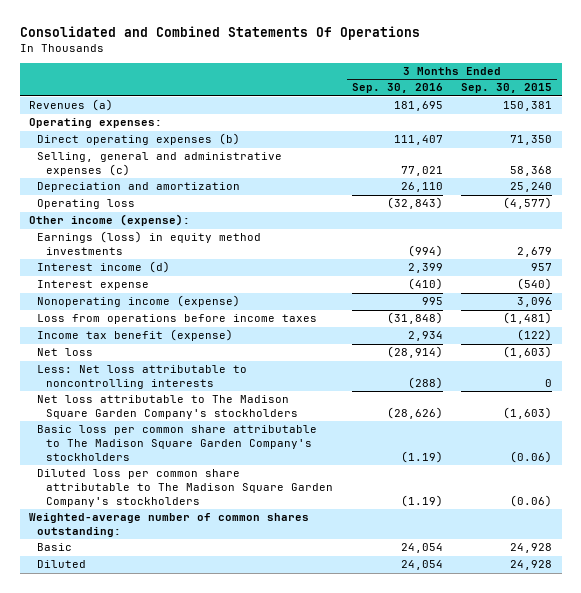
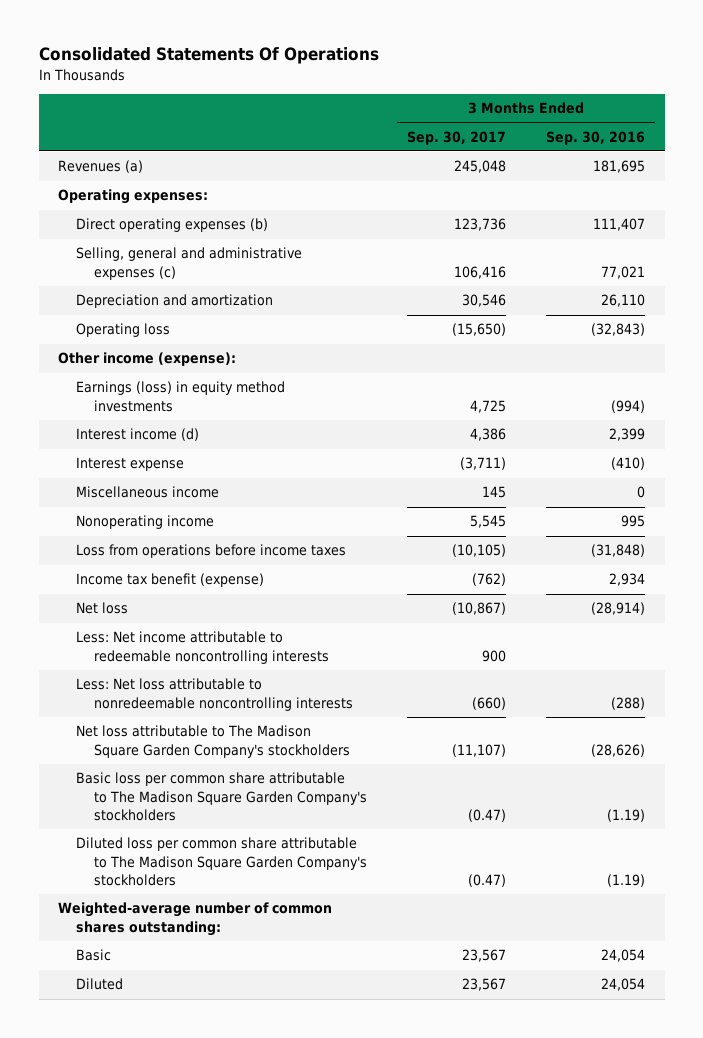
- Consolidated and Combined Statements Of Operations
+ Consolidated Statements Of Operations
- | 3 Months Ended Sep. 30, 2016 | 3 Months Ended Sep. 30, 2015
+ | 3 Months Ended Sep. 30, 2017 | 3 Months Ended Sep. 30, 2016
- Nonoperating income (expense) | 995 | 3,096
+ Miscellaneous income | 145 | 0
+ Nonoperating income | 5,545 | 995
- Less: Net loss attributable to noncontrolling interests | (288) | 0
+ Less: Net income attributable to redeemable noncontrolling interests | 900 |
+ Less: Net loss attributable to nonredeemable noncontrolling interests | (660) | (288)

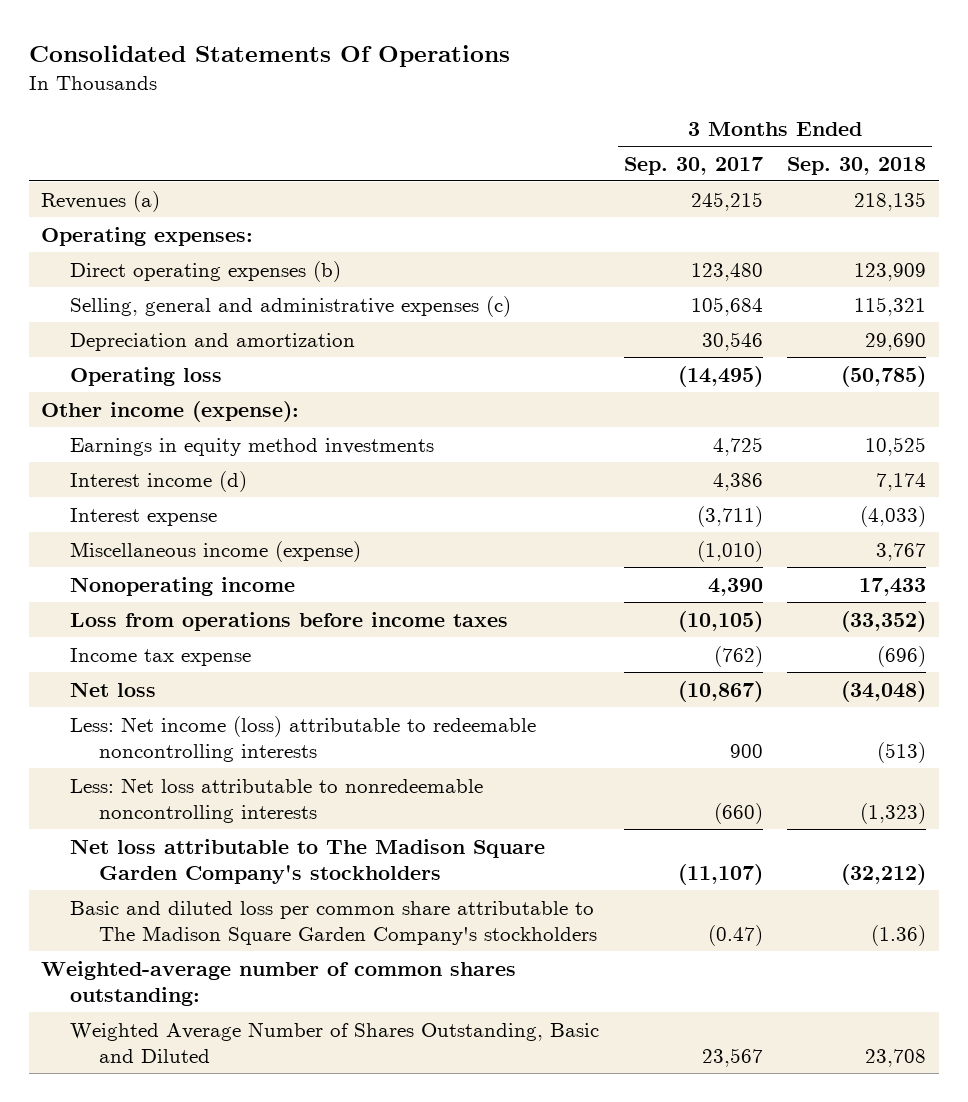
- | 3 Months Ended Sep. 30, 2017 | 3 Months Ended Sep. 30, 2016
+ | 3 Months Ended Sep. 30, 2017 | 3 Months Ended Sep. 30, 2018
- Revenues (a) | 245,048 | 181,695
+ Revenues (a) | 245,215 | 218,135
- Direct operating expenses (b) | 123,736 | 111,407
- Selling, general and administrative expenses (c) | 106,416 | 77,021
+ Direct operating expenses (b) | 123,480 | 123,909
+ Selling, general and administrative expenses (c) | 105,684 | 115,321
- Operating loss | (15,650) | (32,843)
+ Operating loss | (14,495) | (50,785)
- Earnings (loss) in equity method investments | 4,725 | (994)
+ Earnings in equity method investments | 4,725 | 10,525
- Miscellaneous income | 145 | 0
- Nonoperating income | 5,545 | 995
+ Miscellaneous income (expense) | (1,010) | 3,767
+ Nonoperating income | 4,390 | 17,433
- Income tax benefit (expense) | (762) | 2,934
+ Income tax expense | (762) | (696)
- Less: Net income attributable to redeemable noncontrolling interests | 900 |
+ Less: Net income (loss) attributable to redeemable noncontrolling interests | 900 | (513)
- Basic loss per common share attributable to The Madison Square Garden Company's stockholders | (0.47) | (1.19)
- Diluted loss per common share attributable to The Madison Square Garden Company's stockholders | (0.47) | (1.19)
+ Basic and diluted loss per common share attributable to The Madison Square Garden Company's stockholders | (0.47) | (1.36)
- Basic | 23,567 | 24,054
- Diluted | 23,567 | 24,054
+ Weighted Average Number of Shares Outstanding, Basic and Diluted | 23,567 | 23,708

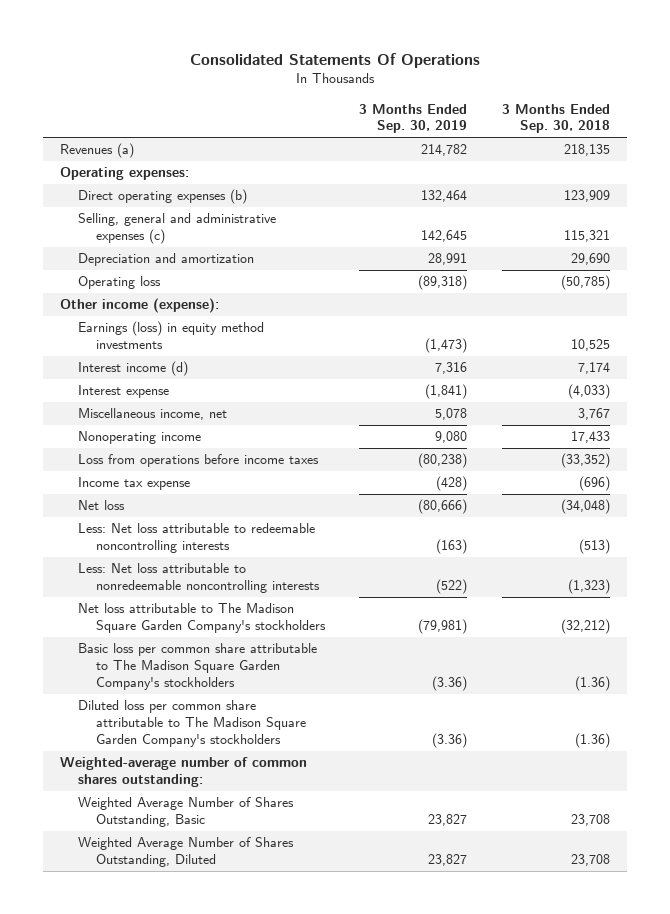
- | 3 Months Ended Sep. 30, 2017 | 3 Months Ended Sep. 30, 2018
+ | 3 Months Ended Sep. 30, 2019 | 3 Months Ended Sep. 30, 2018
- Earnings in equity method investments | 4,725 | 10,525
+ Earnings (loss) in equity method investments | (1,473) | 10,525
- Miscellaneous income (expense) | (1,010) | 3,767
+ Miscellaneous income, net | 5,078 | 3,767
- Less: Net income (loss) attributable to redeemable noncontrolling interests | 900 | (513)
+ Less: Net loss attributable to redeemable noncontrolling interests | (163) | (513)
- Basic and diluted loss per common share attributable to The Madison Square Garden Company's stockholders | (0.47) | (1.36)
+ Basic loss per common share attributable to The Madison Square Garden Company's stockholders | (3.36) | (1.36)
+ Diluted loss per common share attributable to The Madison Square Garden Company's stockholders | (3.36) | (1.36)
- Weighted Average Number of Shares Outstanding, Basic and Diluted | 23,567 | 23,708
+ Weighted Average Number of Shares Outstanding, Basic | 23,827 | 23,708
+ Weighted Average Number of Shares Outstanding, Diluted | 23,827 | 23,708

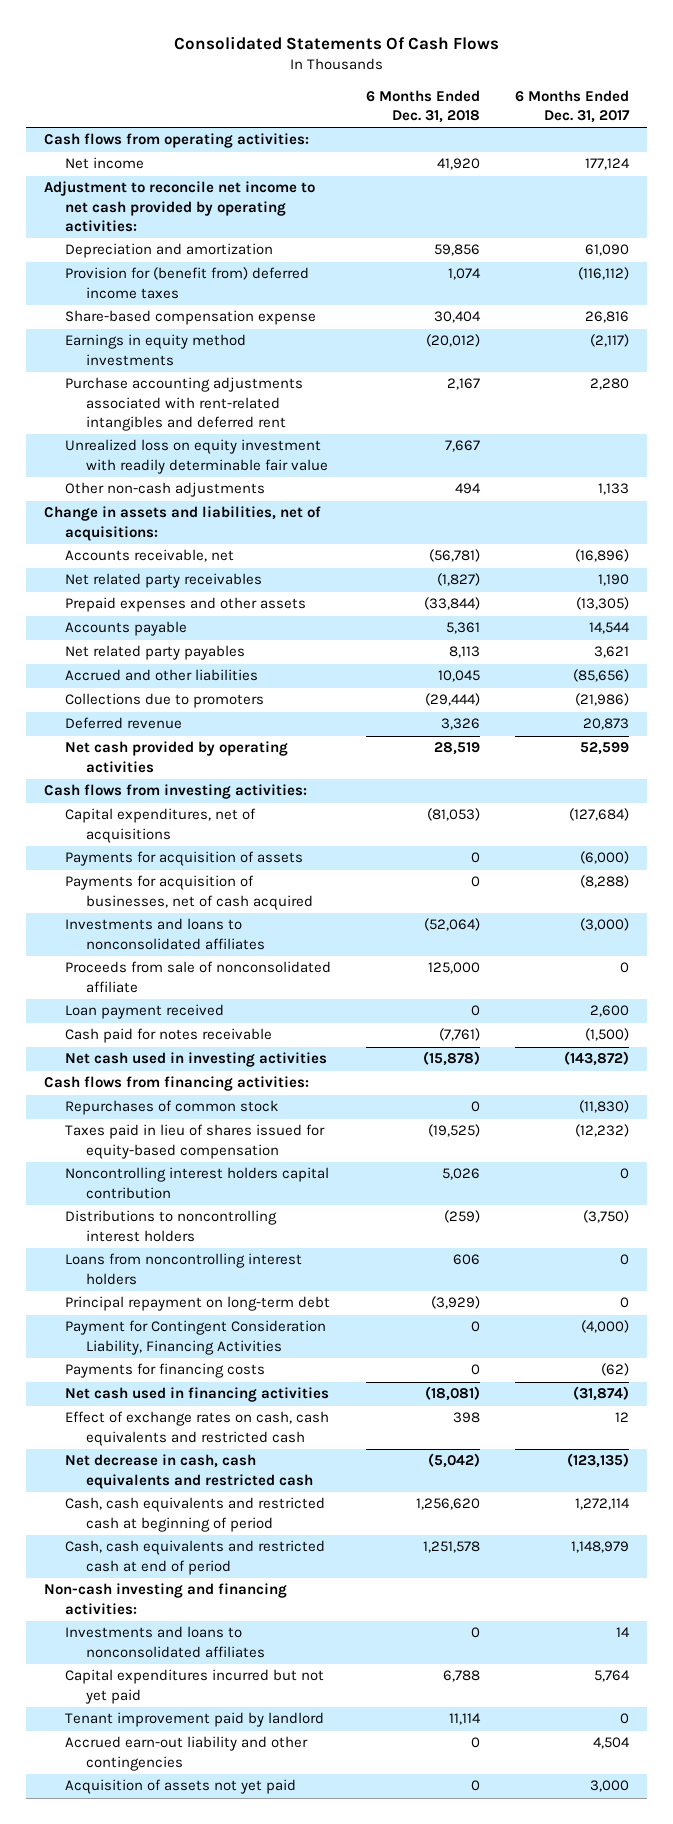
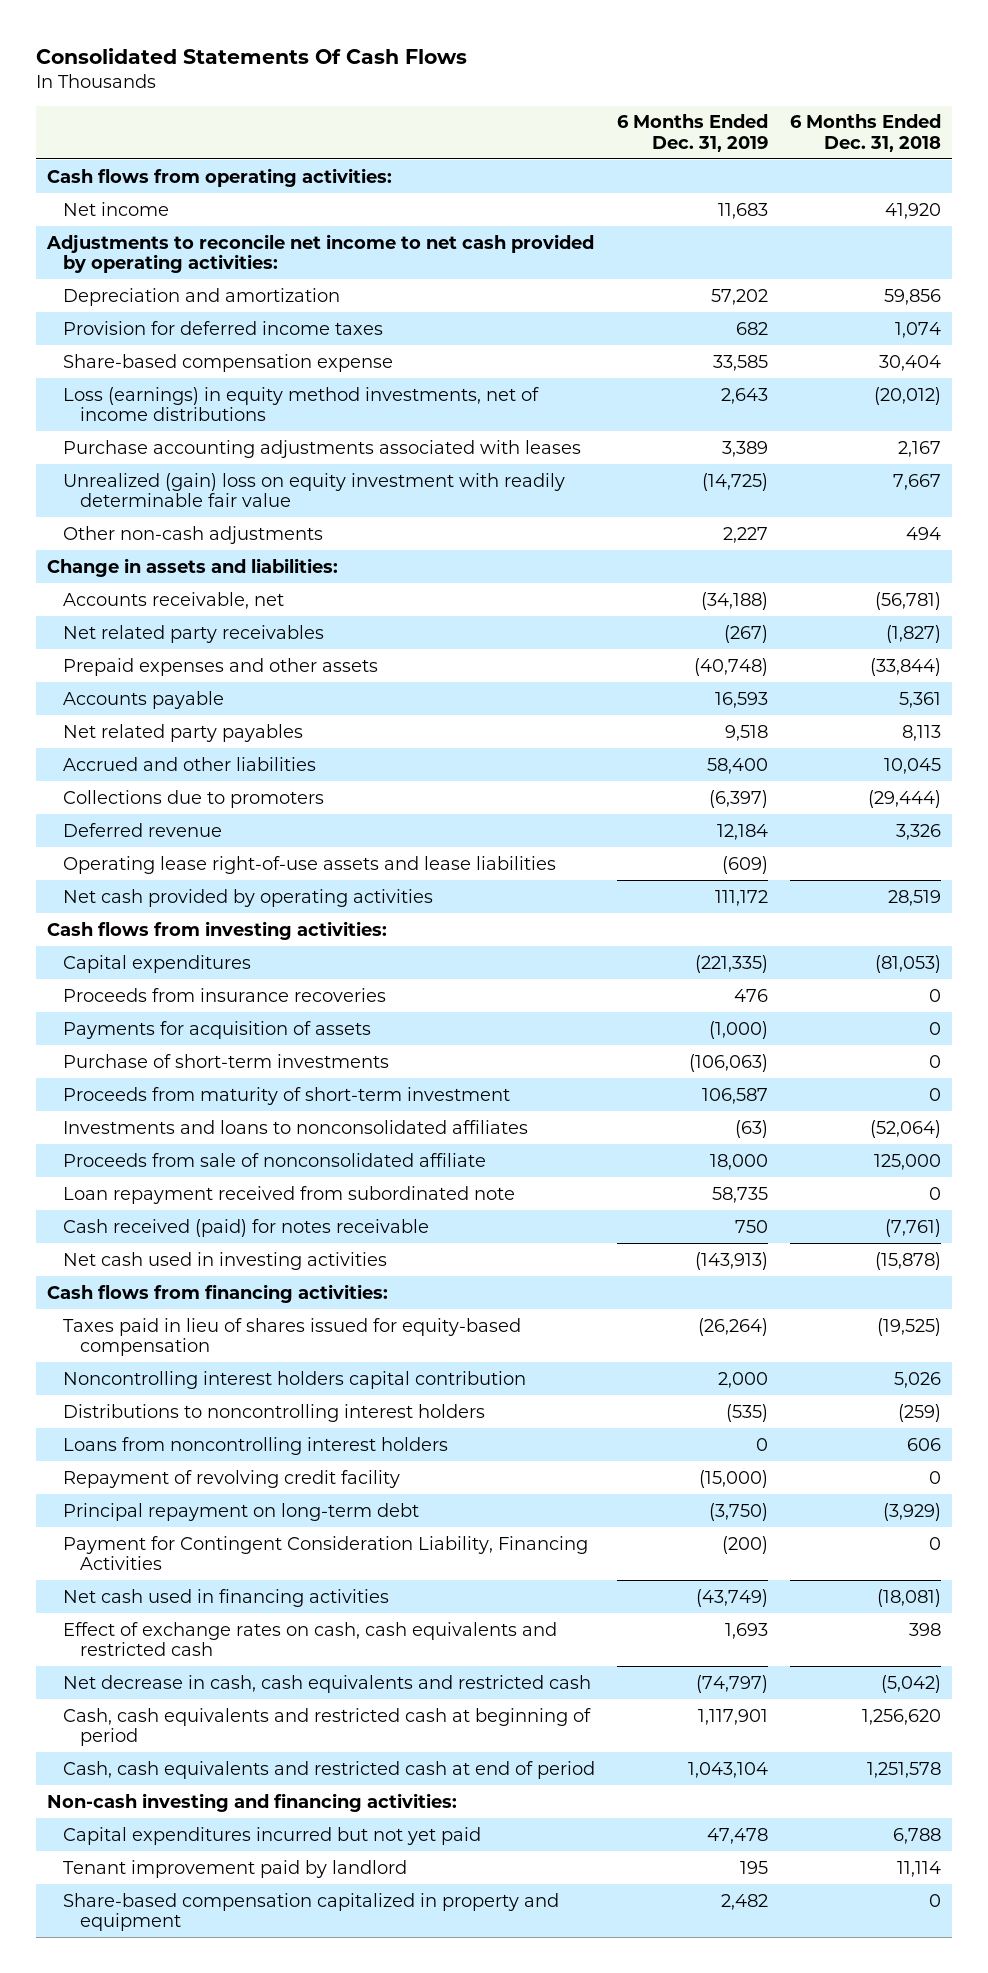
- | 6 Months Ended Dec. 31, 2018 | 6 Months Ended Dec. 31, 2017
+ | 6 Months Ended Dec. 31, 2019 | 6 Months Ended Dec. 31, 2018
- Adjustment to reconcile net income to net cash provided by operating activities:
+ Adjustments to reconcile net income to net cash provided by operating activities:
- Provision for (benefit from) deferred income taxes | 1,074 | (116,112)
+ Provision for deferred income taxes | 682 | 1,074
- Earnings in equity method investments | (20,012) | (2,117)
- Purchase accounting adjustments associated with rent-related intangibles and deferred rent | 2,167 | 2,280
- Unrealized loss on equity investment with readily determinable fair value | 7,667 |
+ Loss (earnings) in equity method investments, net of income distributions | 2,643 | (20,012)
+ Purchase accounting adjustments associated with leases | 3,389 | 2,167
+ Unrealized (gain) loss on equity investment with readily determinable fair value | (14,725) | 7,667
- Change in assets and liabilities, net of acquisitions:
+ Change in assets and liabilities:
+ Operating lease right-of-use assets and lease liabilities | (609) |
- Capital expenditures, net of acquisitions | (81,053) | (127,684)
+ Capital expenditures | (221,335) | (81,053)
+ Proceeds from insurance recoveries | 476 | 0
- Payments for acquisition of businesses, net of cash acquired | 0 | (8,288)
+ Purchase of short-term investments | (106,063) | 0
+ Proceeds from maturity of short-term investment | 106,587 | 0
- Loan payment received | 0 | 2,600
- Cash paid for notes receivable | (7,761) | (1,500)
+ Loan repayment received from subordinated note | 58,735 | 0
+ Cash received (paid) for notes receivable | 750 | (7,761)
- Repurchases of common stock | 0 | (11,830)
+ Repayment of revolving credit facility | (15,000) | 0
- Payments for financing costs | 0 | (62)
- Investments and loans to nonconsolidated affiliates | 0 | 14
- Accrued earn-out liability and other contingencies | 0 | 4,504
- Acquisition of assets not yet paid | 0 | 3,000
+ Share-based compensation capitalized in property and equipment | 2,482 | 0

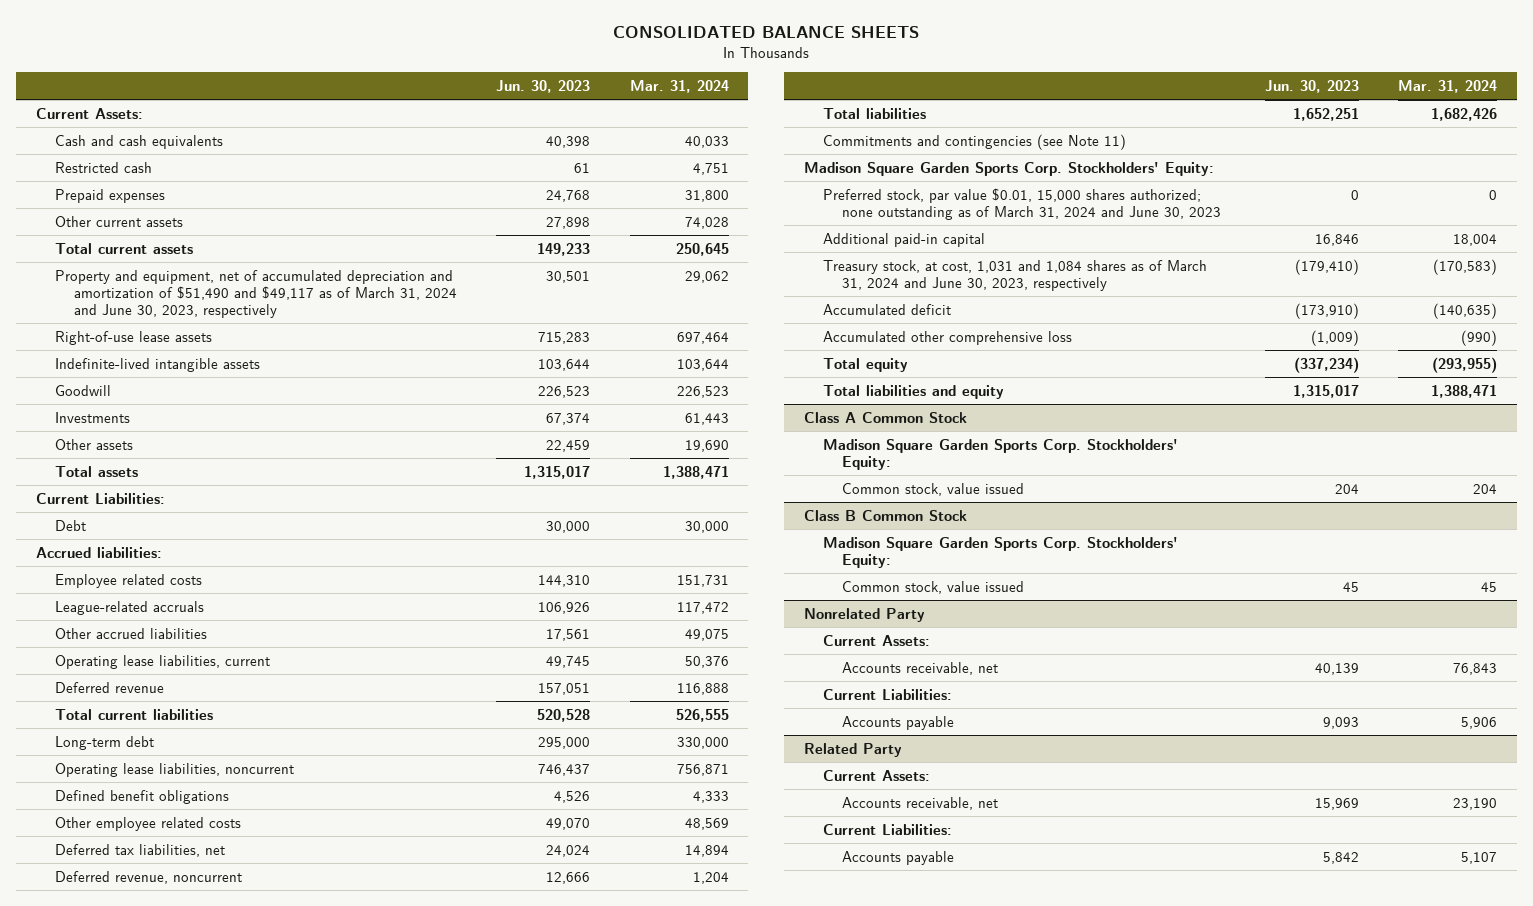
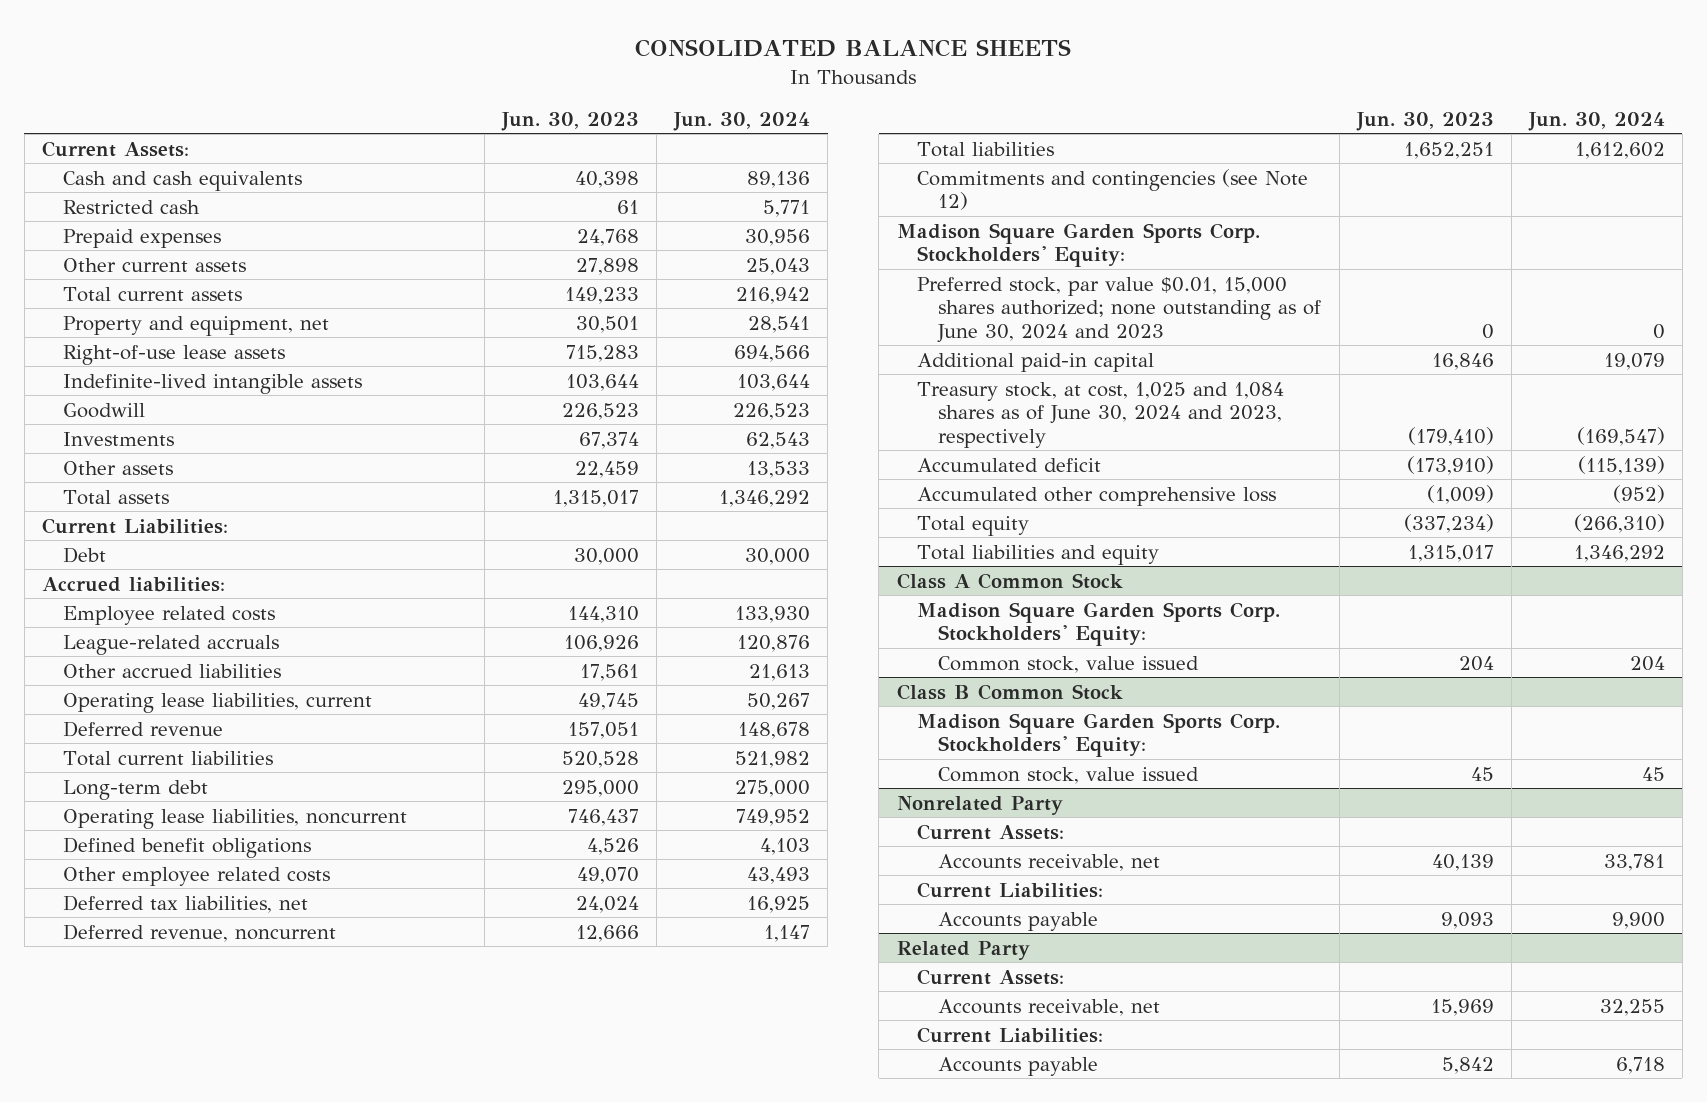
- | Jun. 30, 2023 | Mar. 31, 2024
+ | Jun. 30, 2023 | Jun. 30, 2024
- Property and equipment, net of accumulated depreciation and amortization of $51,490 and $49,117 as of March 31, 2024 and June 30, 2023, respectively | 30,501 | 29,062
+ Property and equipment, net | 30,501 | 28,541
- Commitments and contingencies (see Note 11)
+ Commitments and contingencies (see Note 12)
- Preferred stock, par value $0.01, 15,000 shares authorized; none outstanding as of March 31, 2024 and June 30, 2023 | 0 | 0
+ Preferred stock, par value $0.01, 15,000 shares authorized; none outstanding as of June 30, 2024 and 2023 | 0 | 0
- Treasury stock, at cost, 1,031 and 1,084 shares as of March 31, 2024 and June 30, 2023, respectively | (179,410) | (170,583)
+ Treasury stock, at cost, 1,025 and 1,084 shares as of June 30, 2024 and 2023, respectively | (179,410) | (169,547)

